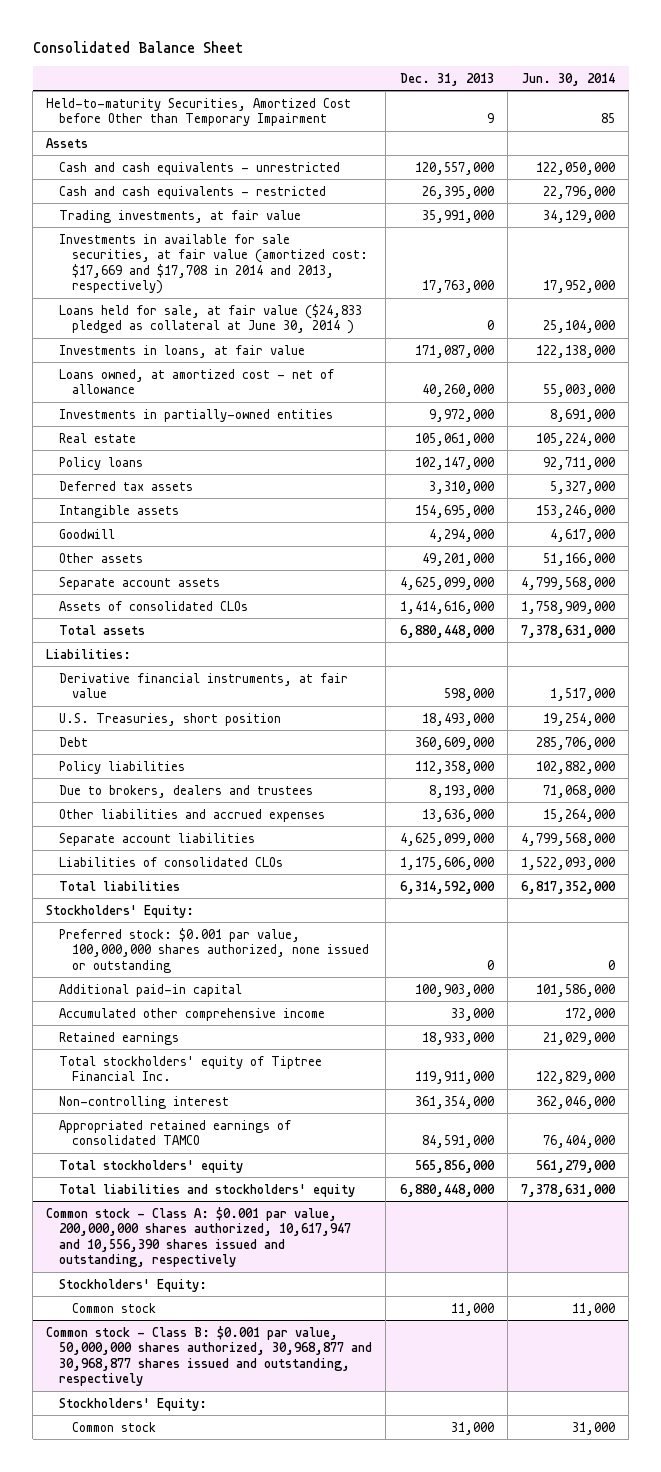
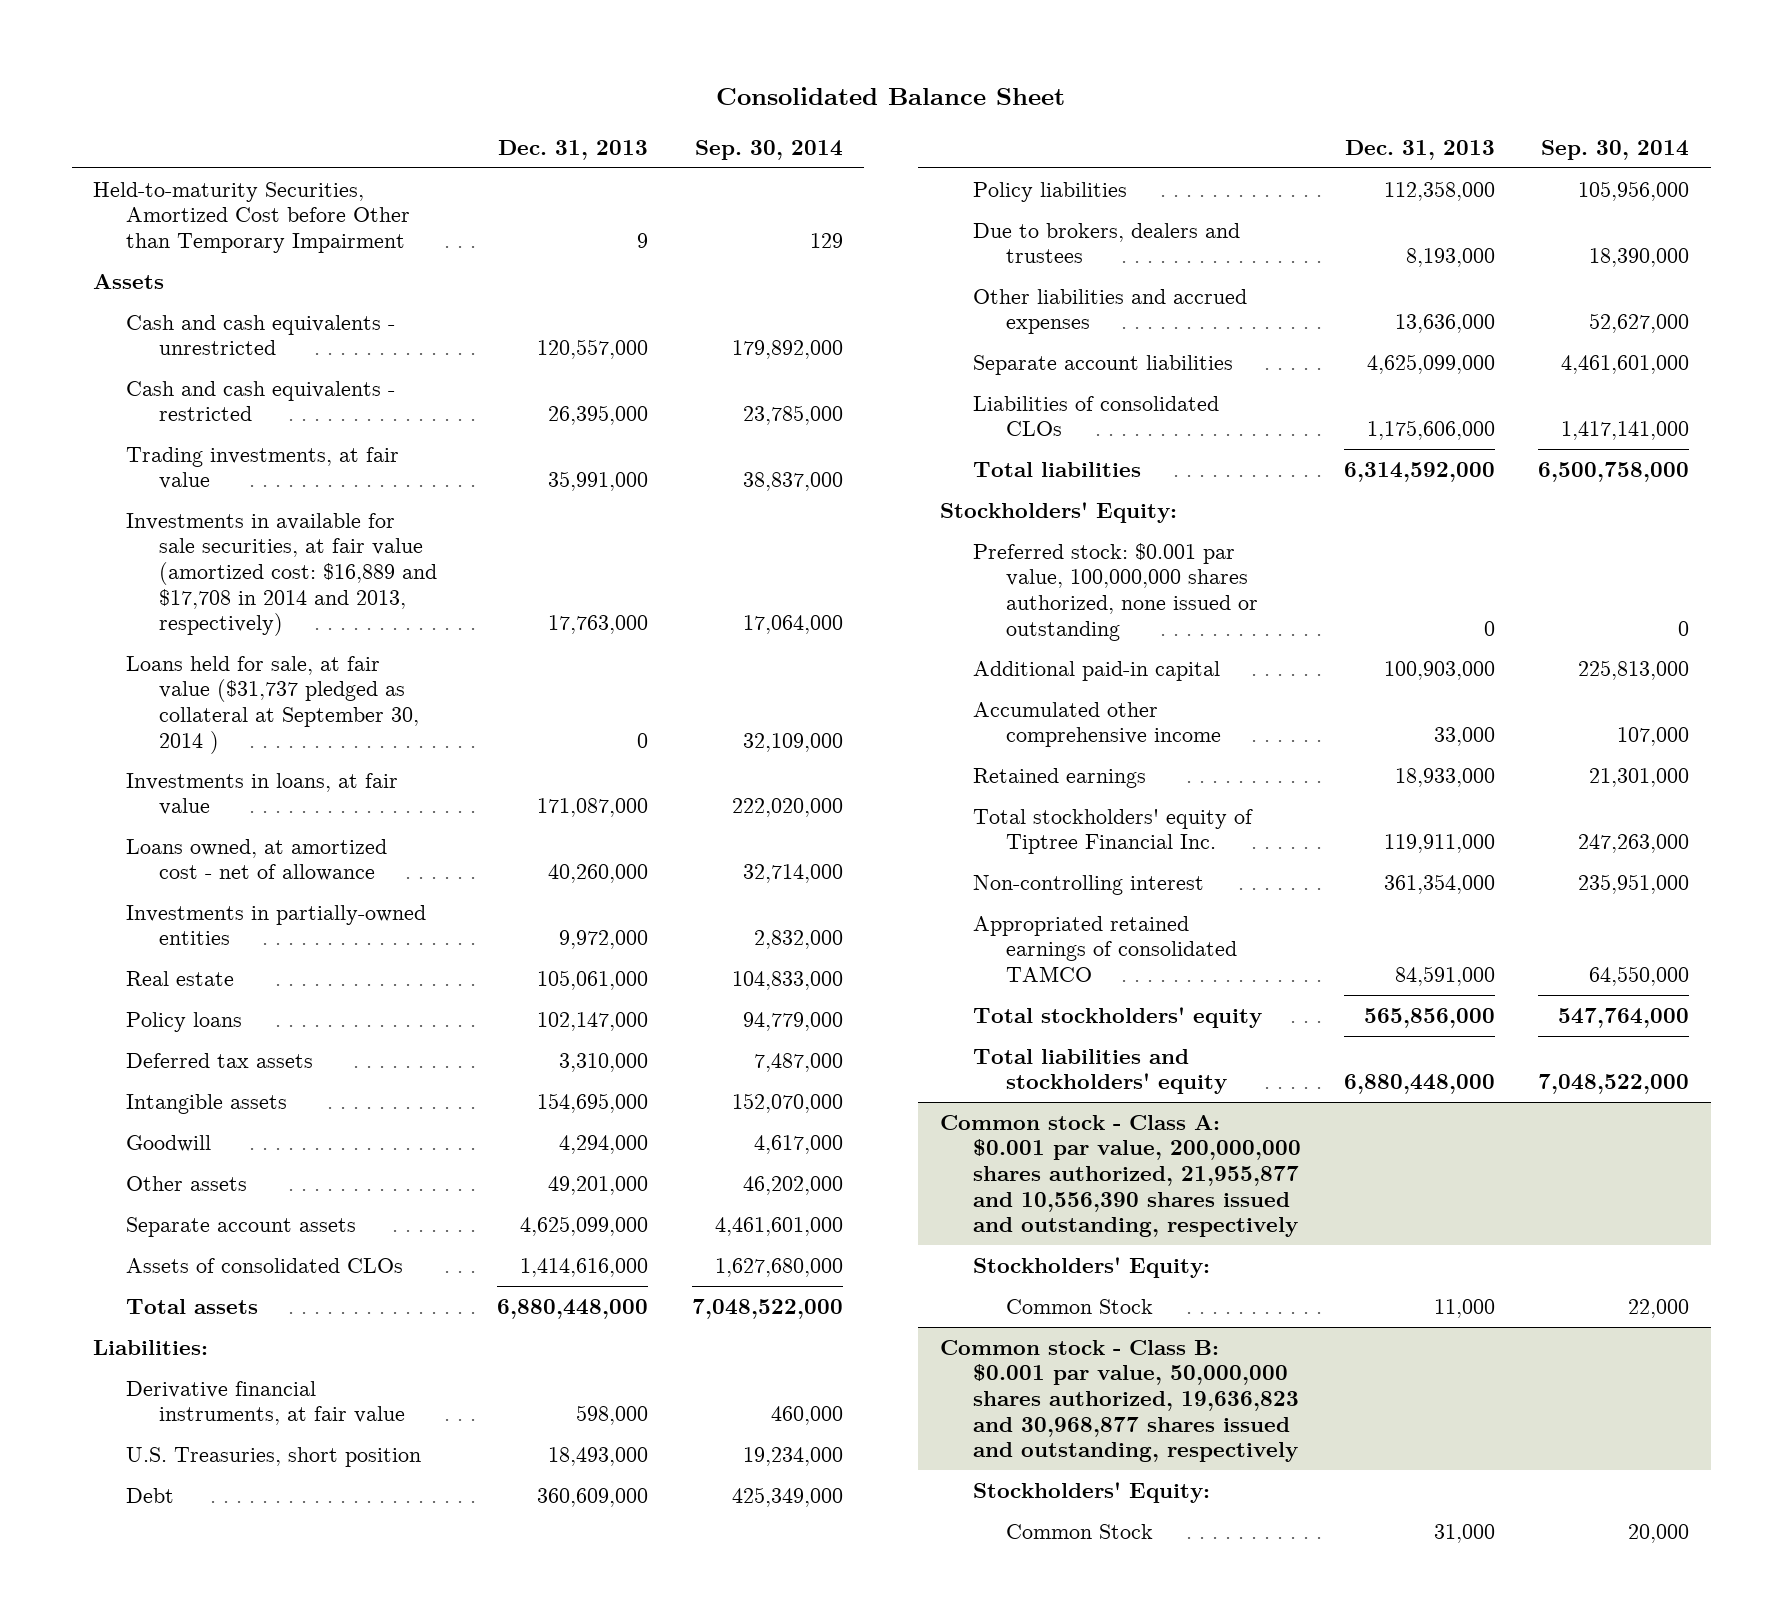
- | Dec. 31, 2013 | Jun. 30, 2014
+ | Dec. 31, 2013 | Sep. 30, 2014
- Investments in available for sale securities, at fair value (amortized cost: $17,669 and $17,708 in 2014 and 2013, respectively) | 17,763,000 | 17,952,000
- Loans held for sale, at fair value ($24,833 pledged as collateral at June 30, 2014 ) | 0 | 25,104,000
+ Investments in available for sale securities, at fair value (amortized cost: $16,889 and $17,708 in 2014 and 2013, respectively) | 17,763,000 | 17,064,000
+ Loans held for sale, at fair value ($31,737 pledged as collateral at September 30, 2014 ) | 0 | 32,109,000
- Common stock - Class A: $0.001 par value, 200,000,000 shares authorized, 10,617,947 and 10,556,390 shares issued and outstanding, respectively
+ Common stock - Class A: $0.001 par value, 200,000,000 shares authorized, 21,955,877 and 10,556,390 shares issued and outstanding, respectively
- Common stock | 11,000 | 11,000
- Common stock - Class B: $0.001 par value, 50,000,000 shares authorized, 30,968,877 and 30,968,877 shares issued and outstanding, respectively
+ Common Stock | 11,000 | 22,000
+ Common stock - Class B: $0.001 par value, 50,000,000 shares authorized, 19,636,823 and 30,968,877 shares issued and outstanding, respectively
- Common stock | 31,000 | 31,000
+ Common Stock | 31,000 | 20,000

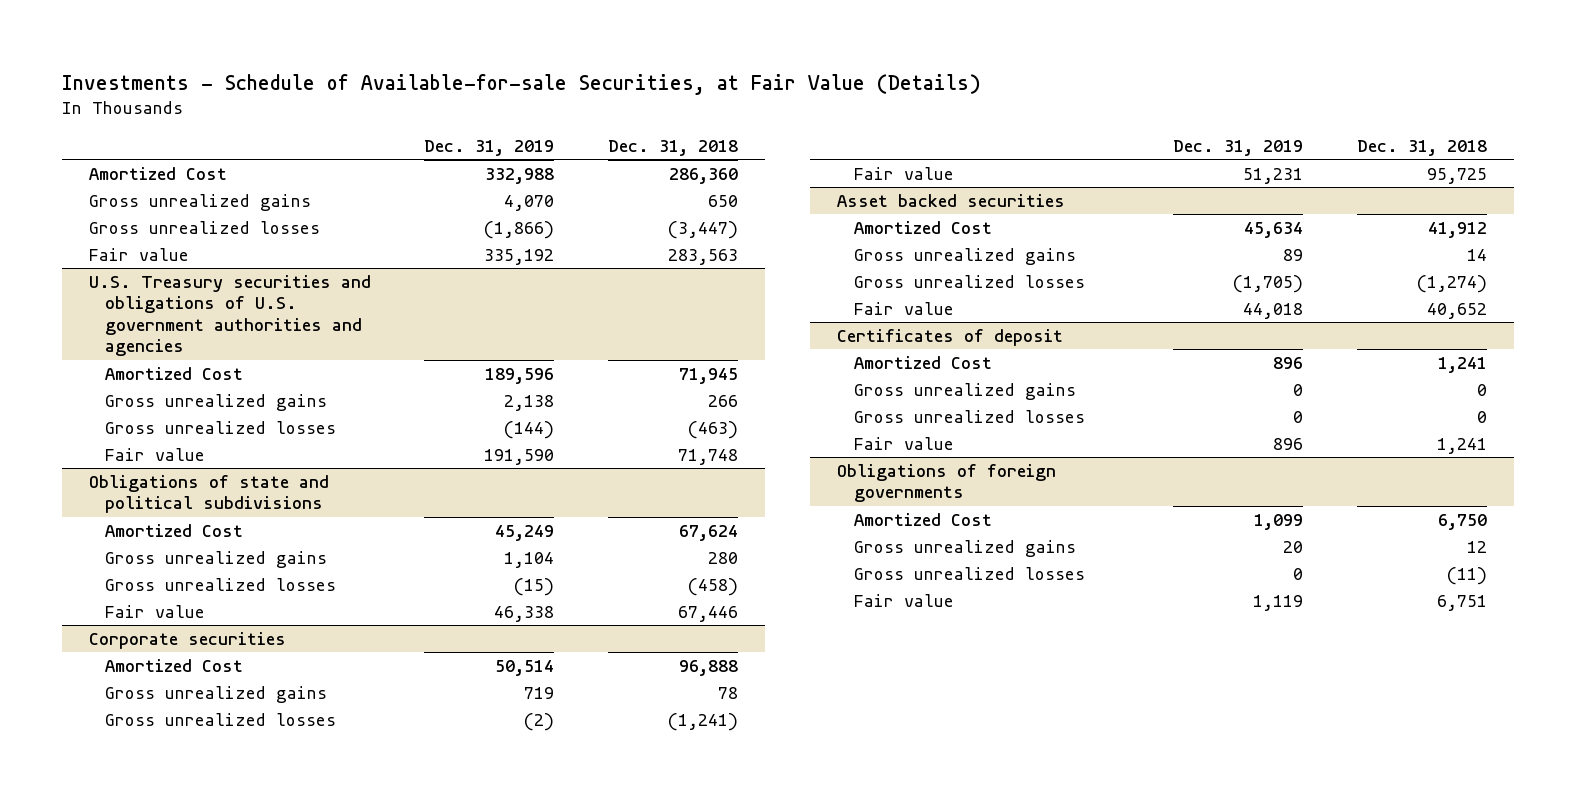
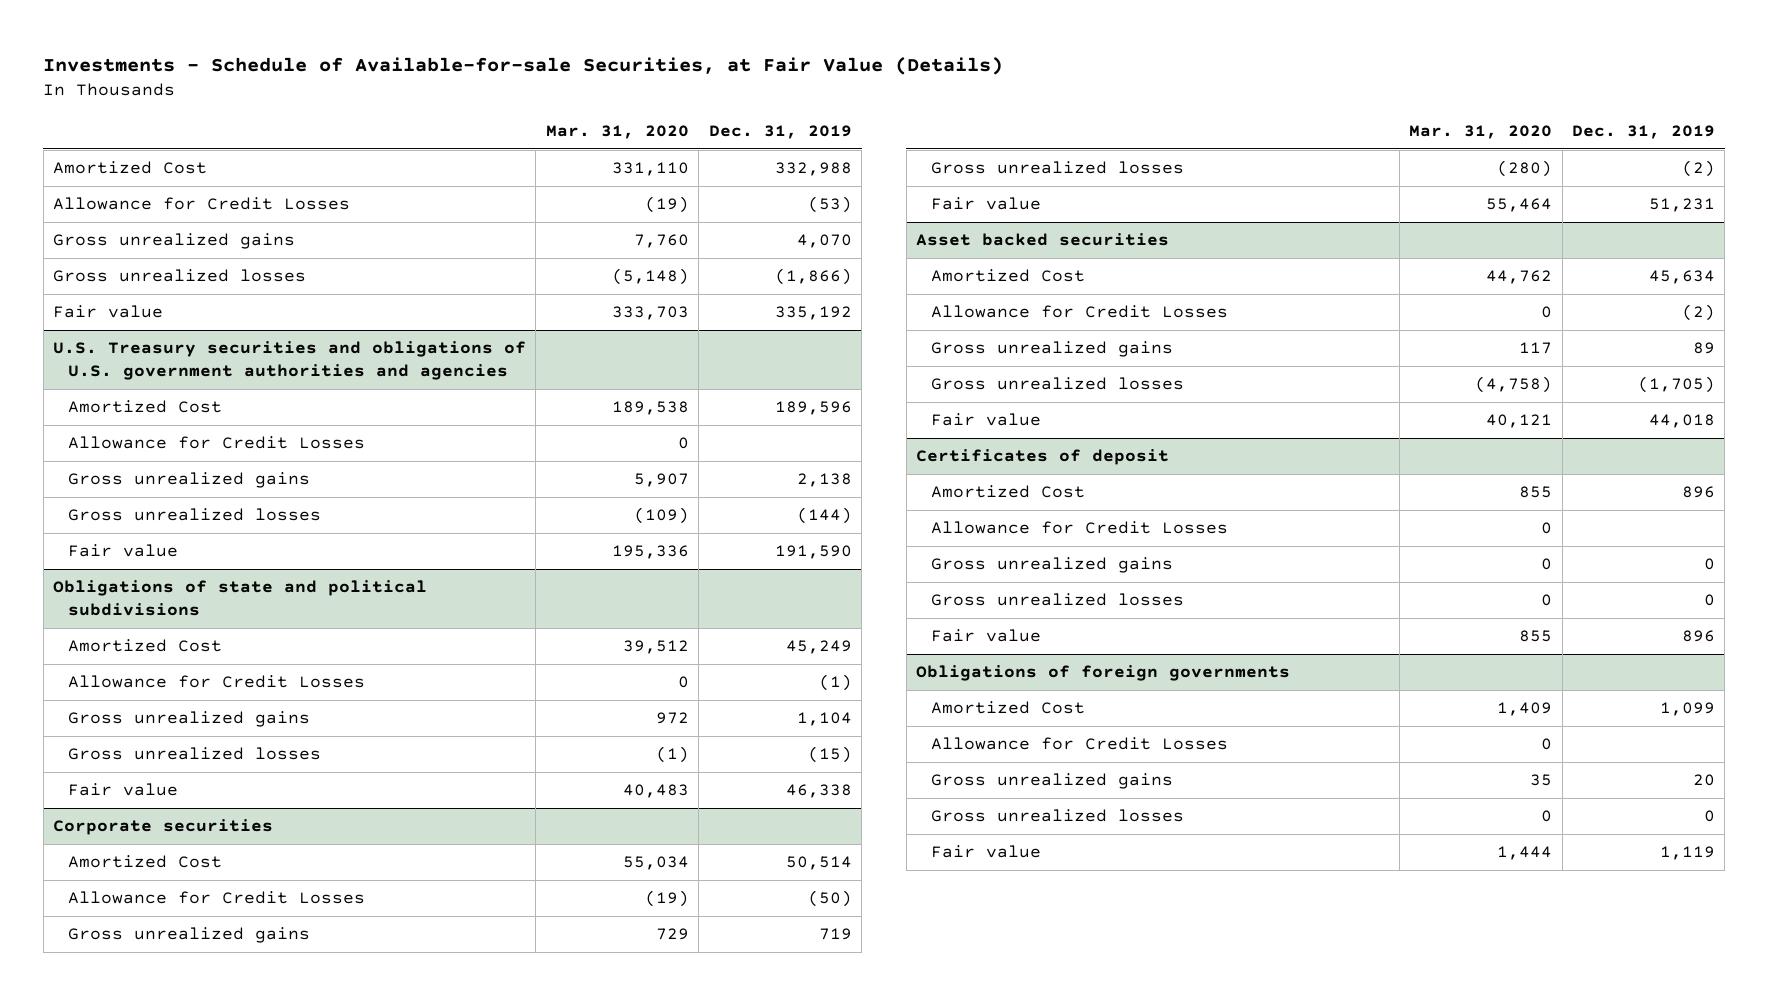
- | Dec. 31, 2019 | Dec. 31, 2018
+ | Mar. 31, 2020 | Dec. 31, 2019
+ Allowance for Credit Losses | (19) | (53)
@ U.S. Treasury securities and obligations of U.S. government authorities and agencies
+ Allowance for Credit Losses | 0 |
@ Obligations of state and political subdivisions
+ Allowance for Credit Losses | 0 | (1)
@ Corporate securities
+ Allowance for Credit Losses | (19) | (50)
@ Asset backed securities
+ Allowance for Credit Losses | 0 | (2)
@ Certificates of deposit
+ Allowance for Credit Losses | 0 |
@ Obligations of foreign governments
+ Allowance for Credit Losses | 0 |

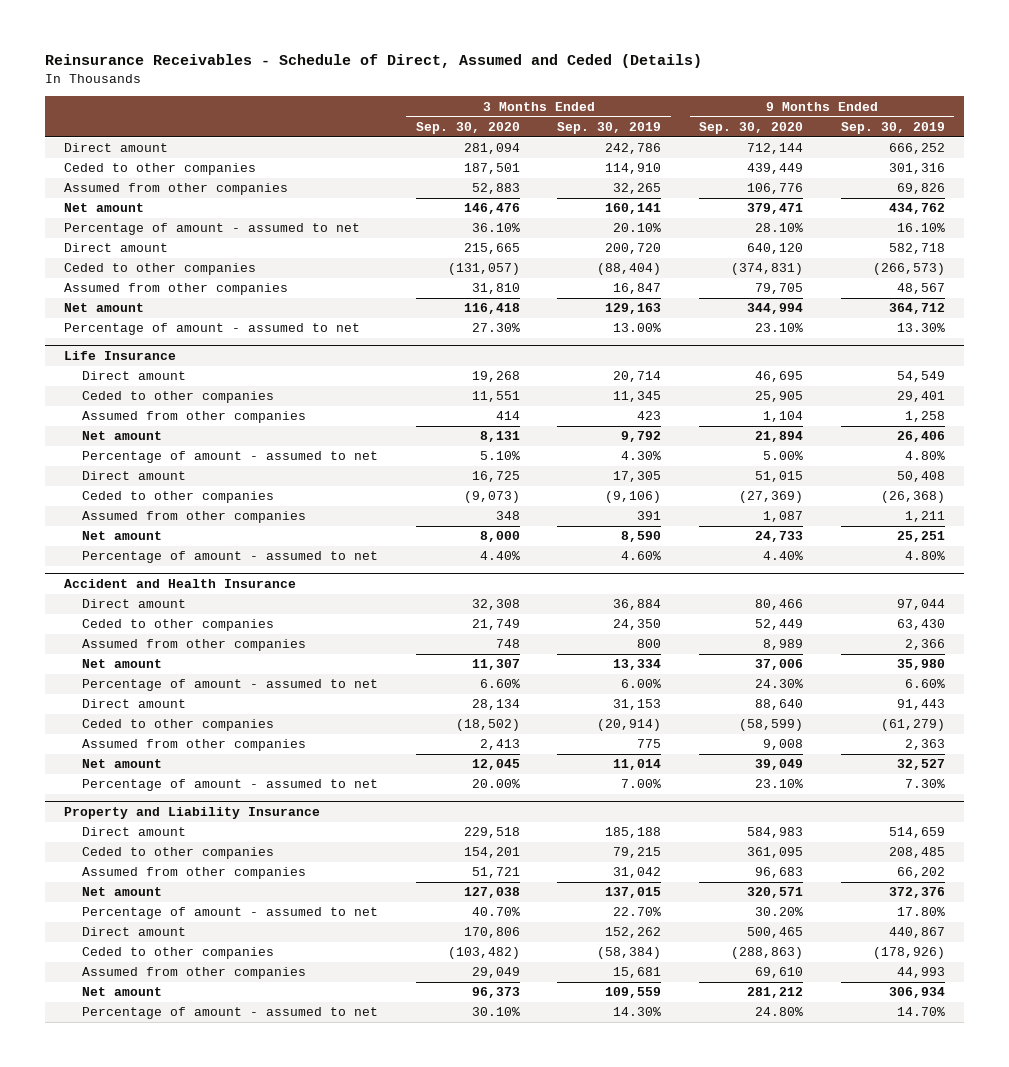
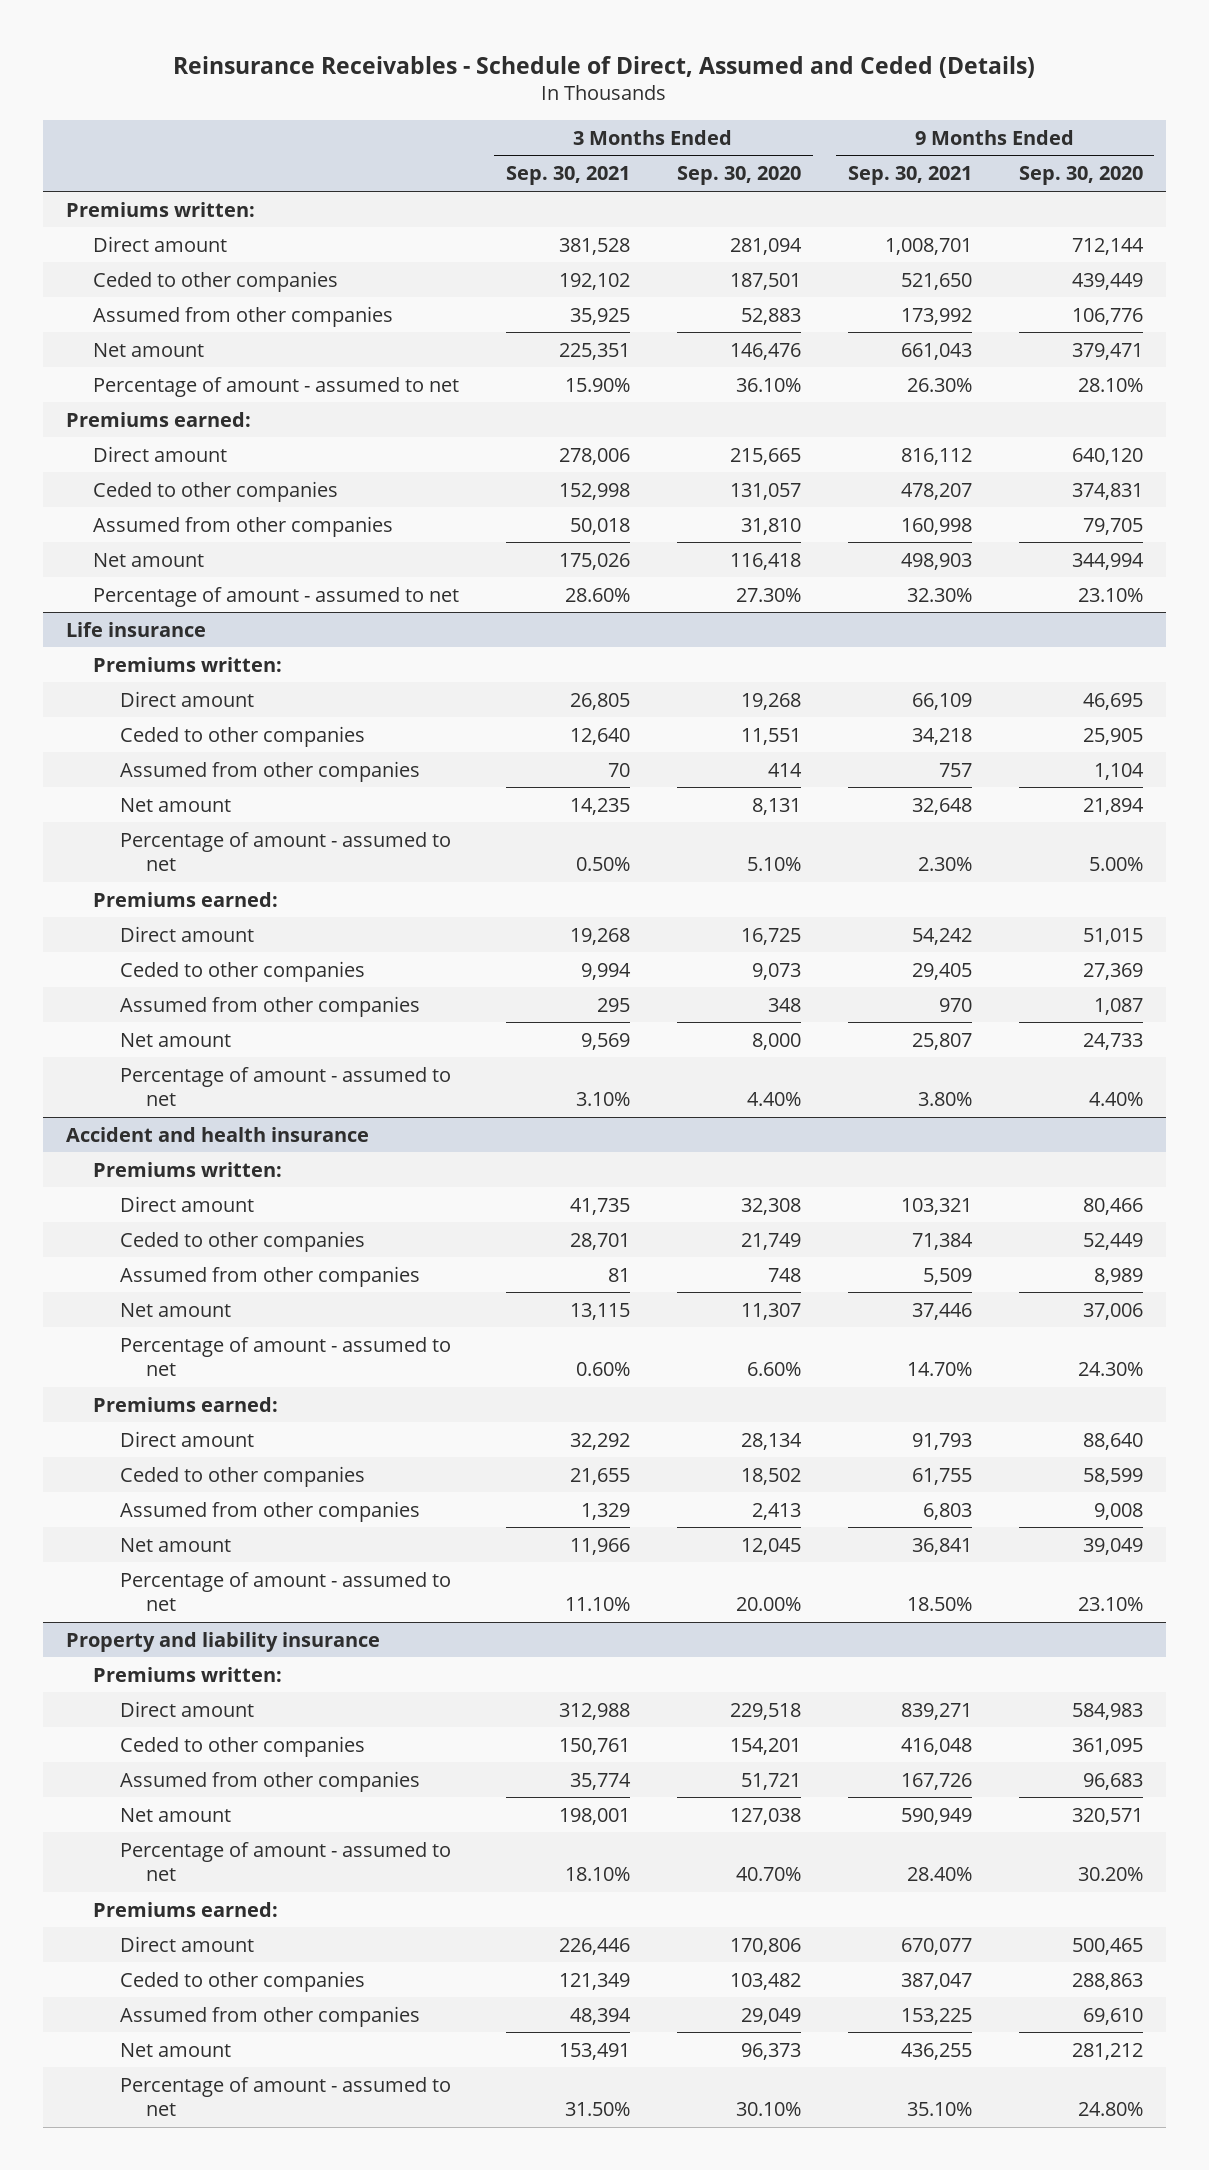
- | 3 Months Ended Sep. 30, 2020 | 3 Months Ended Sep. 30, 2019 | 9 Months Ended Sep. 30, 2020 | 9 Months Ended Sep. 30, 2019
+ | 3 Months Ended Sep. 30, 2021 | 3 Months Ended Sep. 30, 2020 | 9 Months Ended Sep. 30, 2021 | 9 Months Ended Sep. 30, 2020
+ Premiums written:
+ Premiums earned:
- Ceded to other companies | (131,057) | (88,404) | (374,831) | (266,573)
+ Ceded to other companies | 152,998 | 131,057 | 478,207 | 374,831
- Life Insurance
+ Life insurance
+ Premiums written:
+ Premiums earned:
- Ceded to other companies | (9,073) | (9,106) | (27,369) | (26,368)
+ Ceded to other companies | 9,994 | 9,073 | 29,405 | 27,369
- Accident and Health Insurance
+ Accident and health insurance
+ Premiums written:
+ Premiums earned:
- Ceded to other companies | (18,502) | (20,914) | (58,599) | (61,279)
+ Ceded to other companies | 21,655 | 18,502 | 61,755 | 58,599
- Property and Liability Insurance
+ Property and liability insurance
+ Premiums written:
+ Premiums earned:
- Ceded to other companies | (103,482) | (58,384) | (288,863) | (178,926)
+ Ceded to other companies | 121,349 | 103,482 | 387,047 | 288,863

